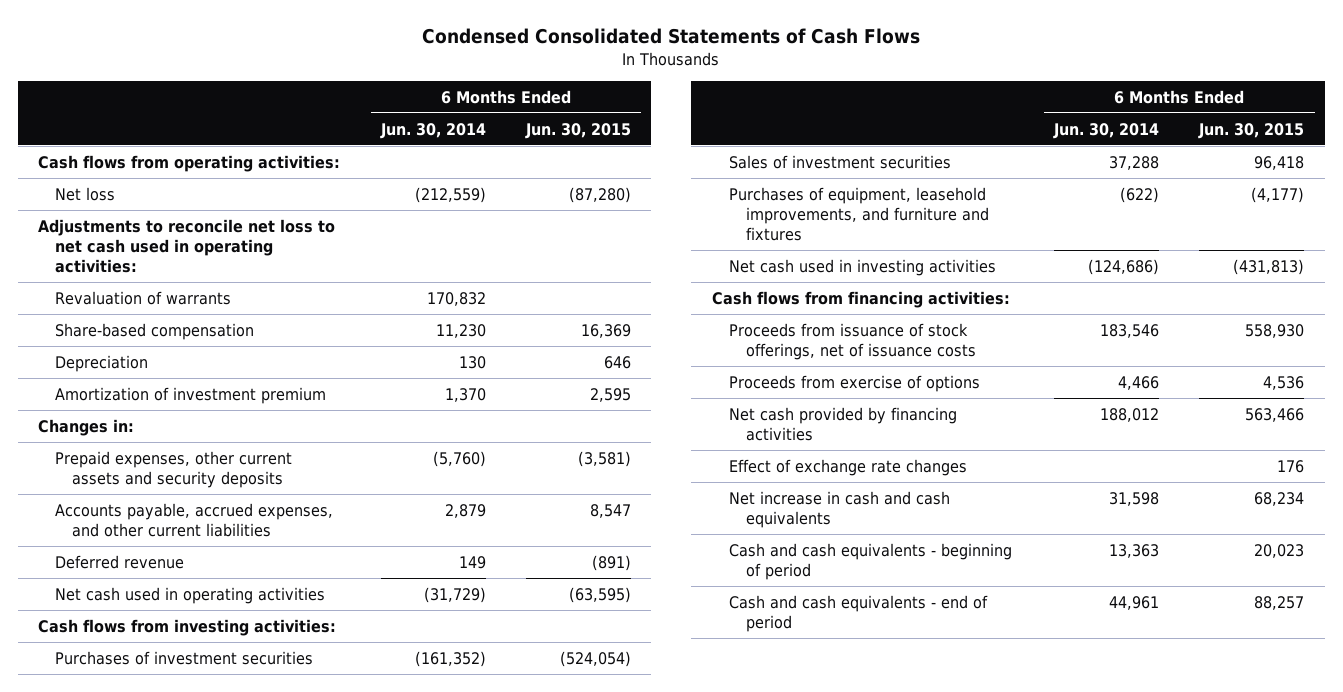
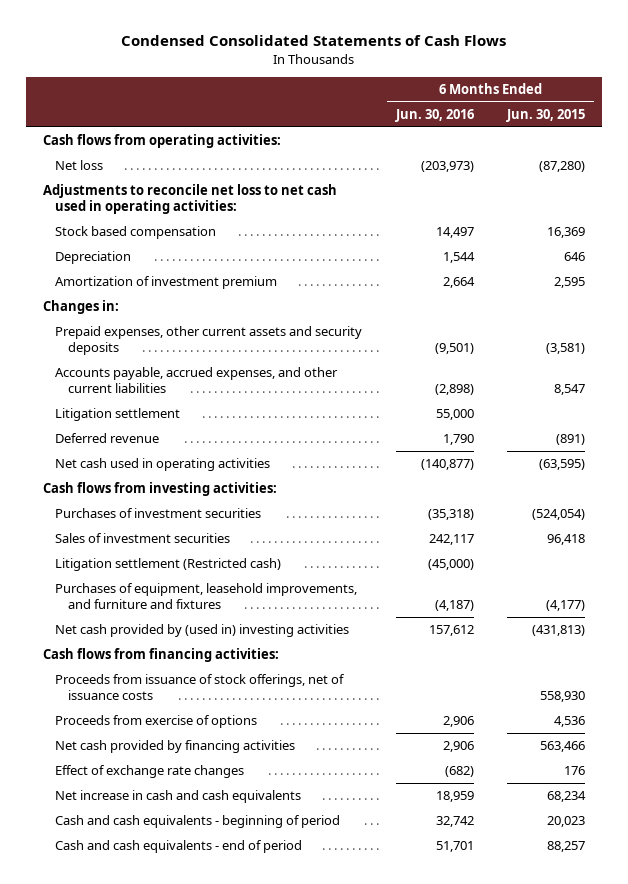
- | 6 Months Ended Jun. 30, 2014 | 6 Months Ended Jun. 30, 2015
+ | 6 Months Ended Jun. 30, 2016 | 6 Months Ended Jun. 30, 2015
- Revaluation of warrants | 170,832 |
- Share-based compensation | 11,230 | 16,369
+ Stock based compensation | 14,497 | 16,369
+ Litigation settlement | 55,000 |
+ Litigation settlement (Restricted cash) | (45,000) |
- Net cash used in investing activities | (124,686) | (431,813)
+ Net cash provided by (used in) investing activities | 157,612 | (431,813)

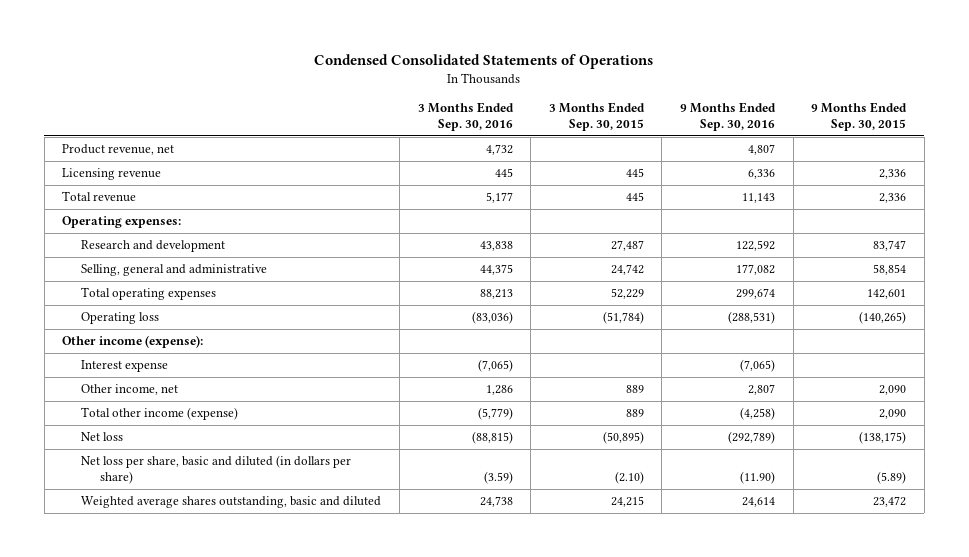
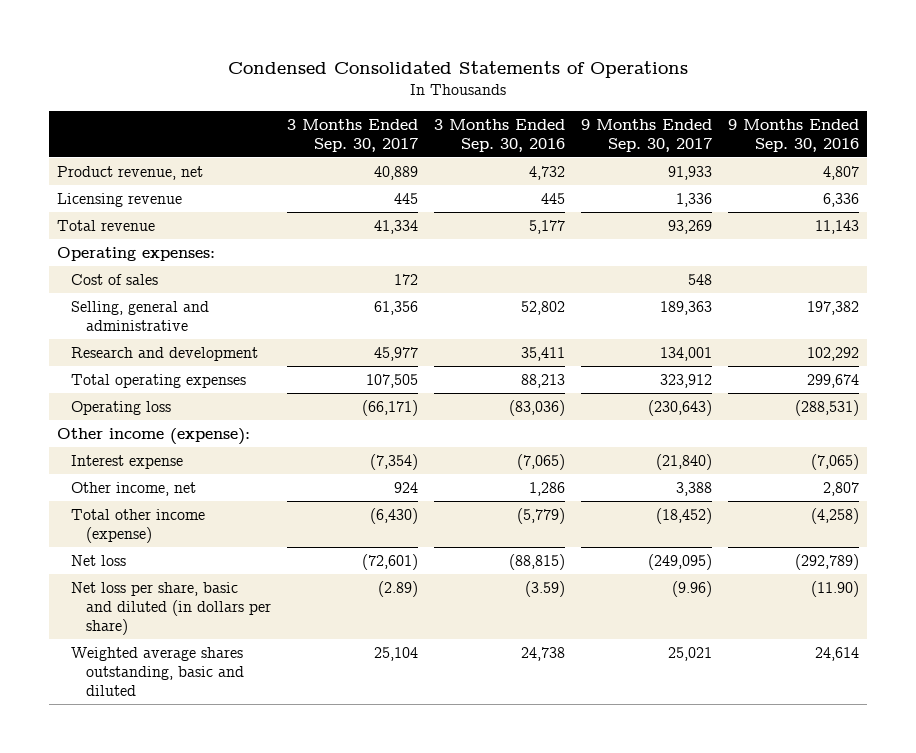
- | 3 Months Ended Sep. 30, 2016 | 3 Months Ended Sep. 30, 2015 | 9 Months Ended Sep. 30, 2016 | 9 Months Ended Sep. 30, 2015
+ | 3 Months Ended Sep. 30, 2017 | 3 Months Ended Sep. 30, 2016 | 9 Months Ended Sep. 30, 2017 | 9 Months Ended Sep. 30, 2016
- Research and development | 43,838 | 27,487 | 122,592 | 83,747
- Selling, general and administrative | 44,375 | 24,742 | 177,082 | 58,854
+ Cost of sales | 172 | | 548 |
+ Selling, general and administrative | 61,356 | 52,802 | 189,363 | 197,382
+ Research and development | 45,977 | 35,411 | 134,001 | 102,292

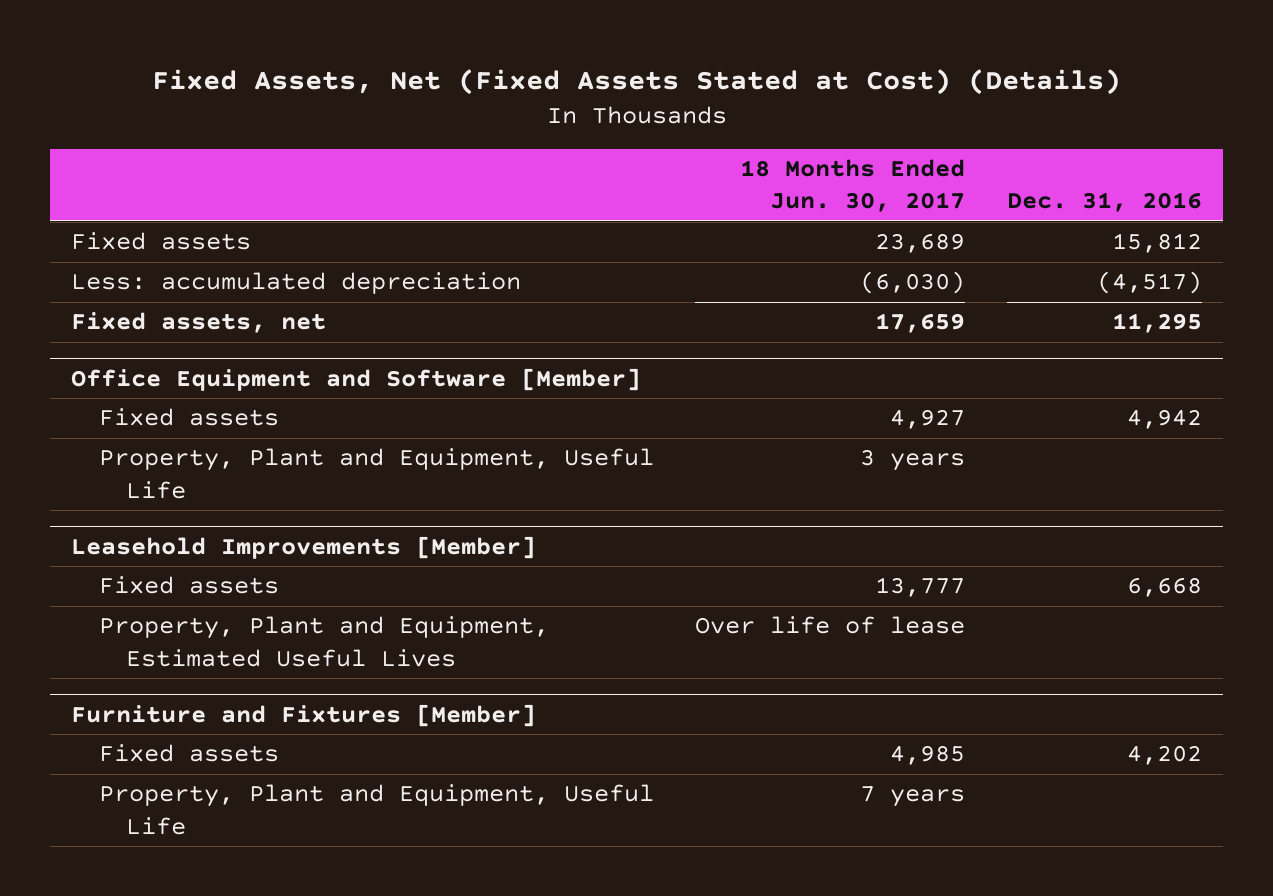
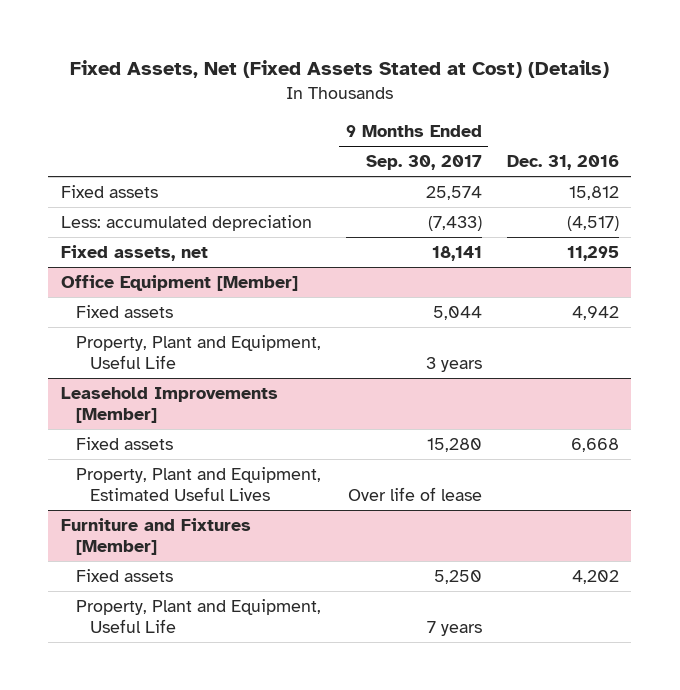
- | 18 Months Ended Jun. 30, 2017 | Dec. 31, 2016
+ | 9 Months Ended Sep. 30, 2017 | Dec. 31, 2016
- Office Equipment and Software [Member]
+ Office Equipment [Member]

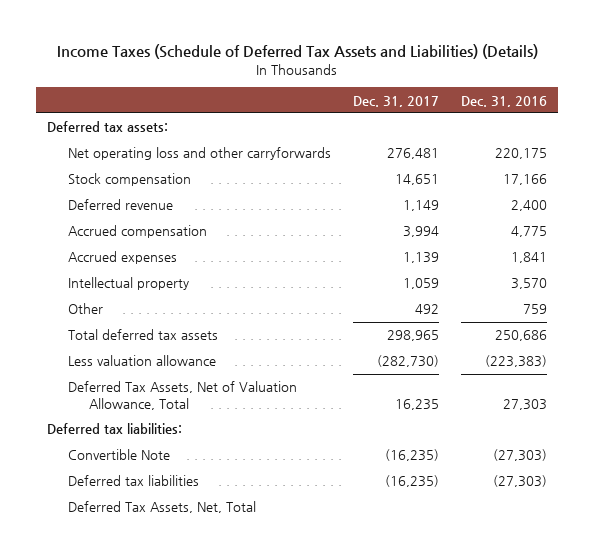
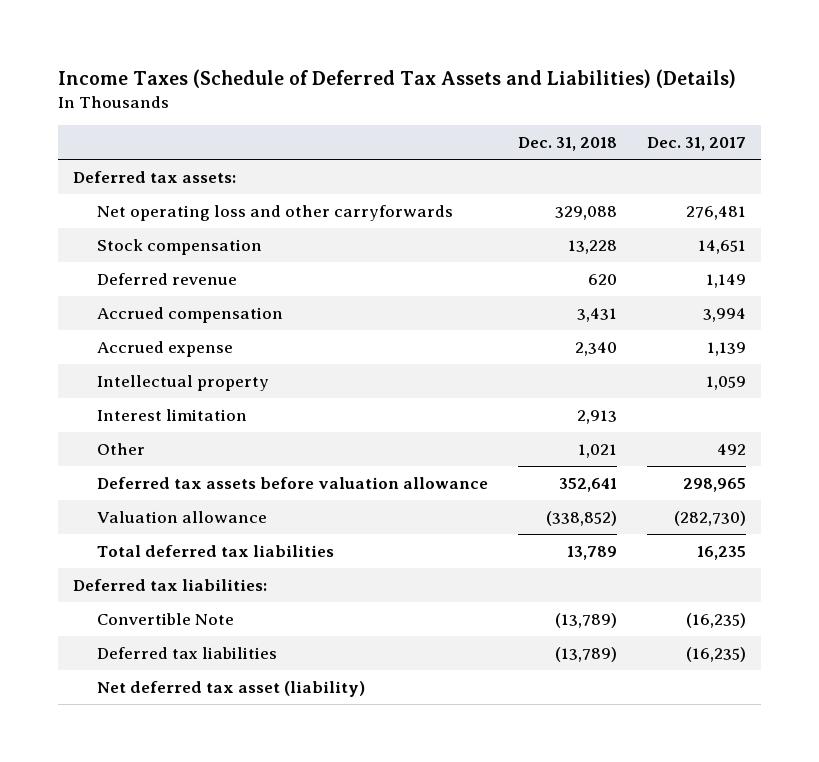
- | Dec. 31, 2017 | Dec. 31, 2016
+ | Dec. 31, 2018 | Dec. 31, 2017
- Accrued expenses | 1,139 | 1,841
+ Accrued expense | 2,340 | 1,139
+ Interest limitation | 2,913 |
- Total deferred tax assets | 298,965 | 250,686
- Less valuation allowance | (282,730) | (223,383)
- Deferred Tax Assets, Net of Valuation Allowance, Total | 16,235 | 27,303
+ Deferred tax assets before valuation allowance | 352,641 | 298,965
+ Valuation allowance | (338,852) | (282,730)
+ Total deferred tax liabilities | 13,789 | 16,235
- Deferred Tax Assets, Net, Total
+ Net deferred tax asset (liability)

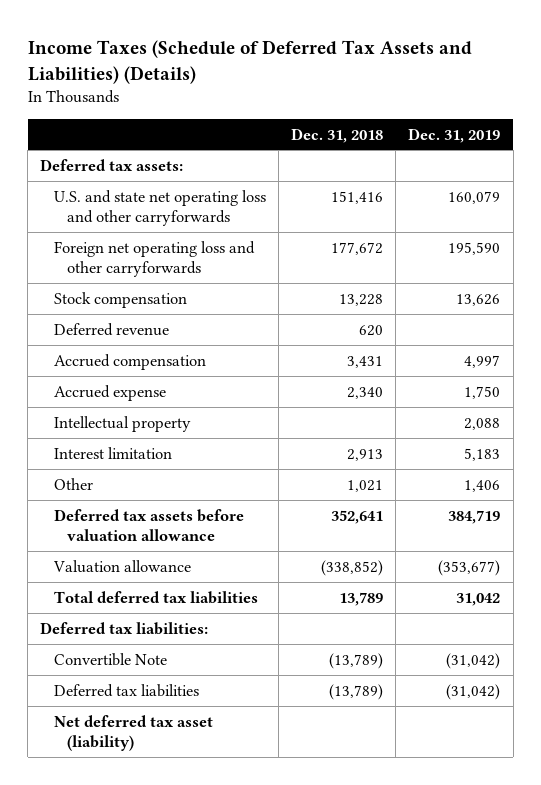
- | Dec. 31, 2018 | Dec. 31, 2017
+ | Dec. 31, 2018 | Dec. 31, 2019
- Net operating loss and other carryforwards | 329,088 | 276,481
+ U.S. and state net operating loss and other carryforwards | 151,416 | 160,079
+ Foreign net operating loss and other carryforwards | 177,672 | 195,590

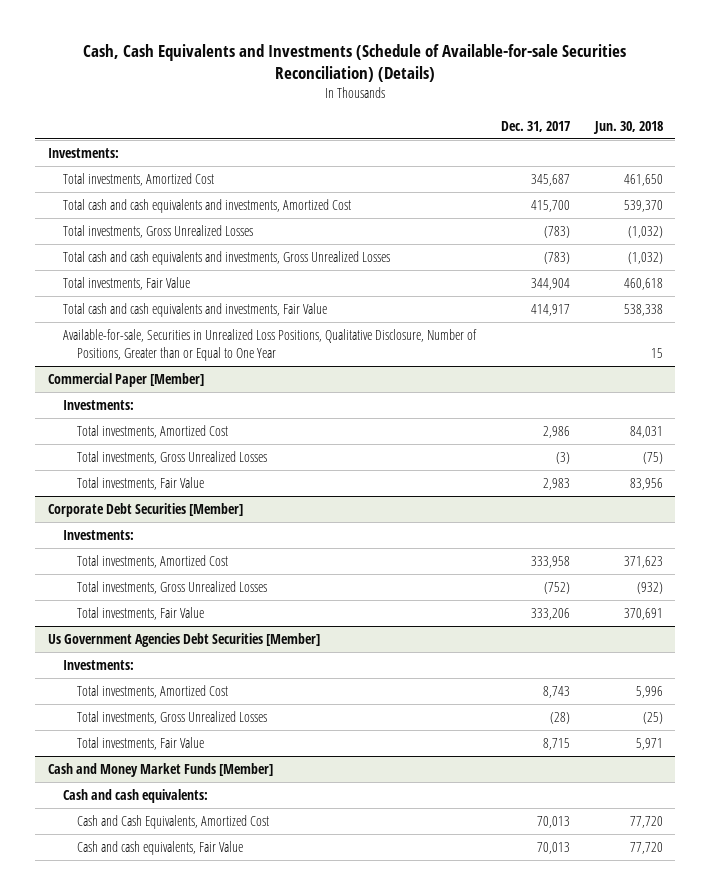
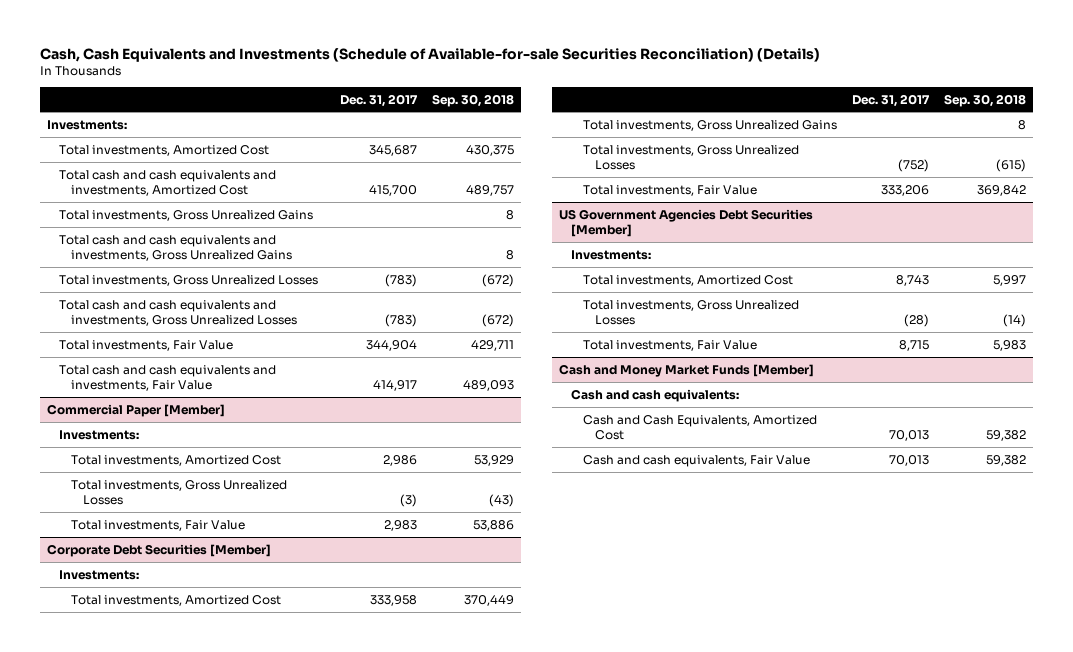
- | Dec. 31, 2017 | Jun. 30, 2018
+ | Dec. 31, 2017 | Sep. 30, 2018
+ Total investments, Gross Unrealized Gains | | 8
+ Total cash and cash equivalents and investments, Gross Unrealized Gains | | 8
- Available-for-sale, Securities in Unrealized Loss Positions, Qualitative Disclosure, Number of Positions, Greater than or Equal to One Year | | 15
@ Corporate Debt Securities [Member]
+ Total investments, Gross Unrealized Gains | | 8
- Us Government Agencies Debt Securities [Member]
+ US Government Agencies Debt Securities [Member]

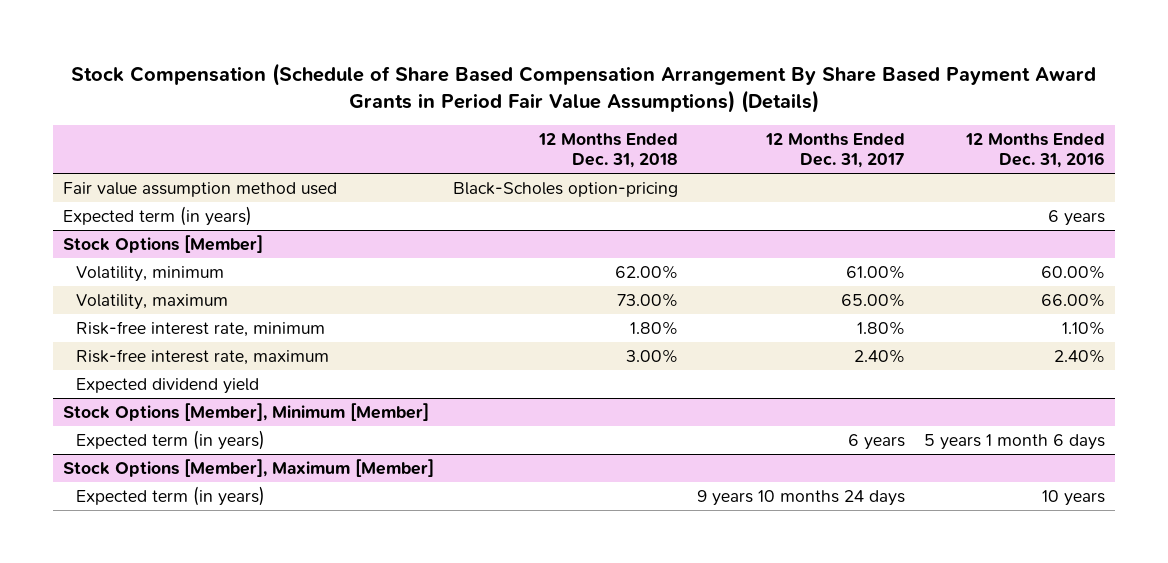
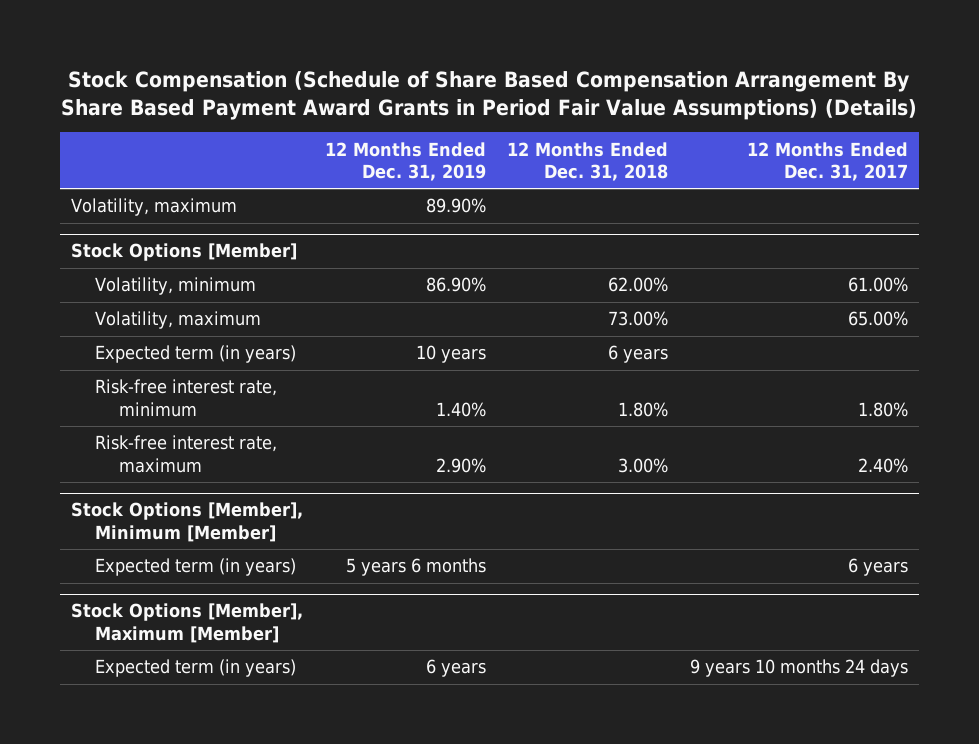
- | 12 Months Ended Dec. 31, 2018 | 12 Months Ended Dec. 31, 2017 | 12 Months Ended Dec. 31, 2016
+ | 12 Months Ended Dec. 31, 2019 | 12 Months Ended Dec. 31, 2018 | 12 Months Ended Dec. 31, 2017
- Fair value assumption method used | Black-Scholes option-pricing | |
- Expected term (in years) | | | 6 years
+ Volatility, maximum | 89.90% | |
@ Stock Options [Member]
+ Expected term (in years) | 10 years | 6 years |
- Expected dividend yield

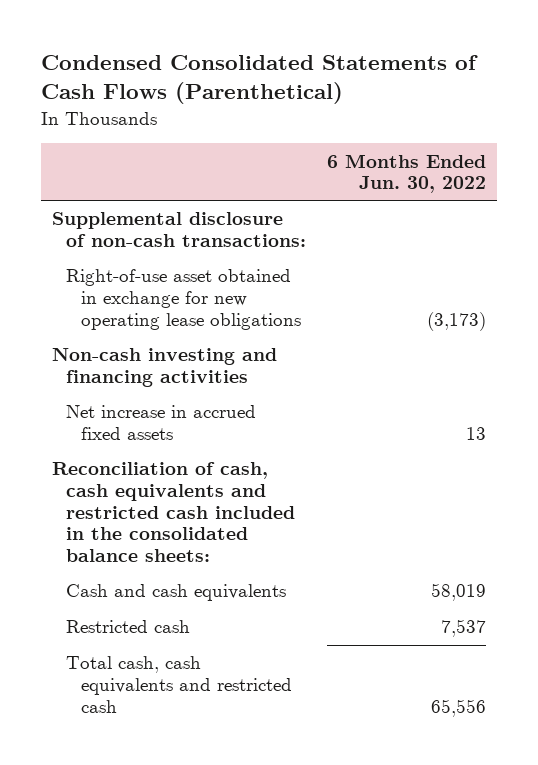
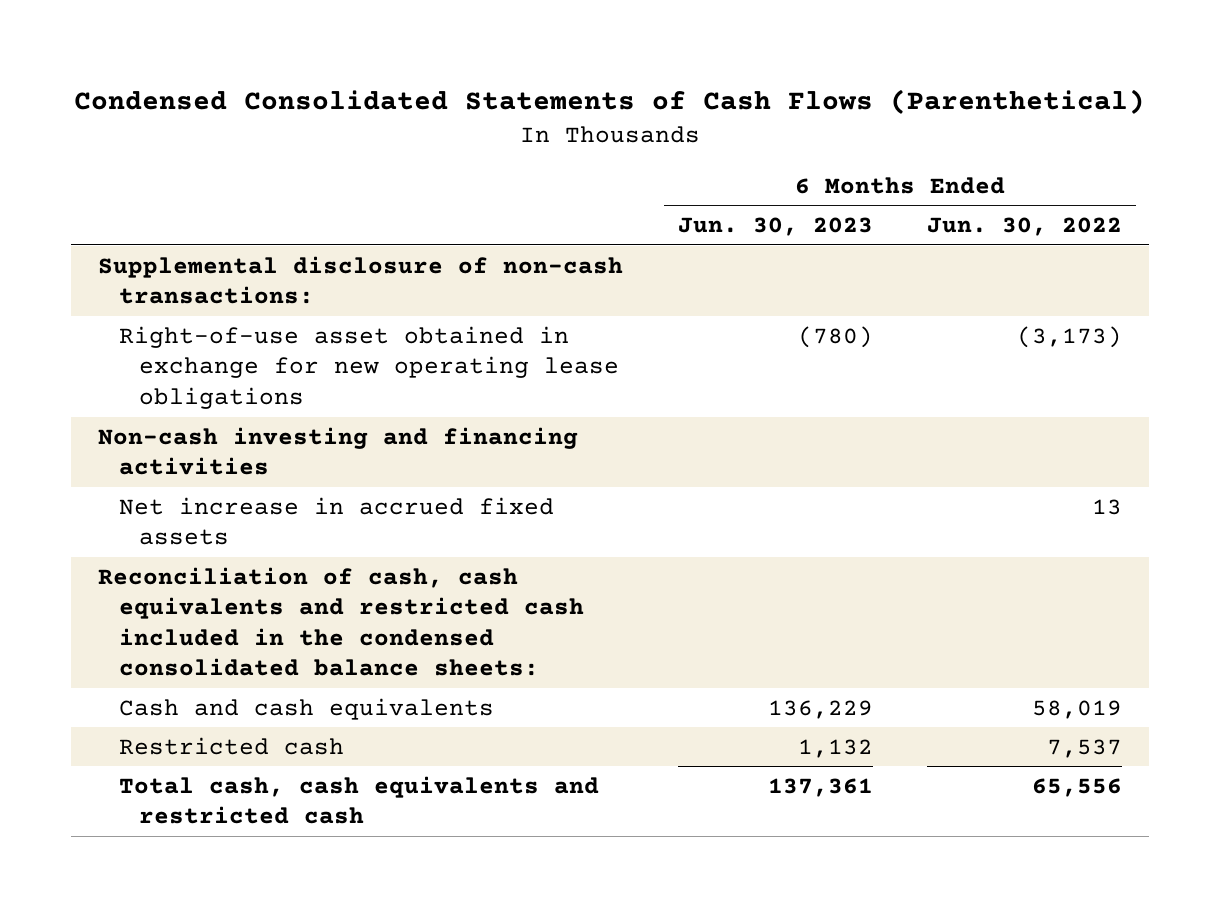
- | 6 Months Ended Jun. 30, 2022
+ | 6 Months Ended Jun. 30, 2023 | 6 Months Ended Jun. 30, 2022
- Reconciliation of cash, cash equivalents and restricted cash included in the consolidated balance sheets:
+ Reconciliation of cash, cash equivalents and restricted cash included in the condensed consolidated balance sheets:

